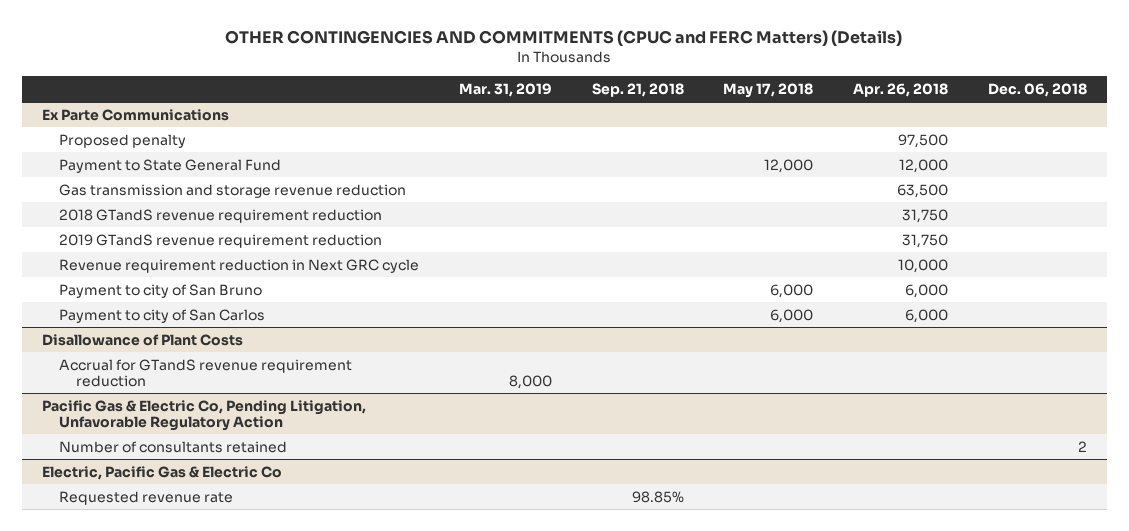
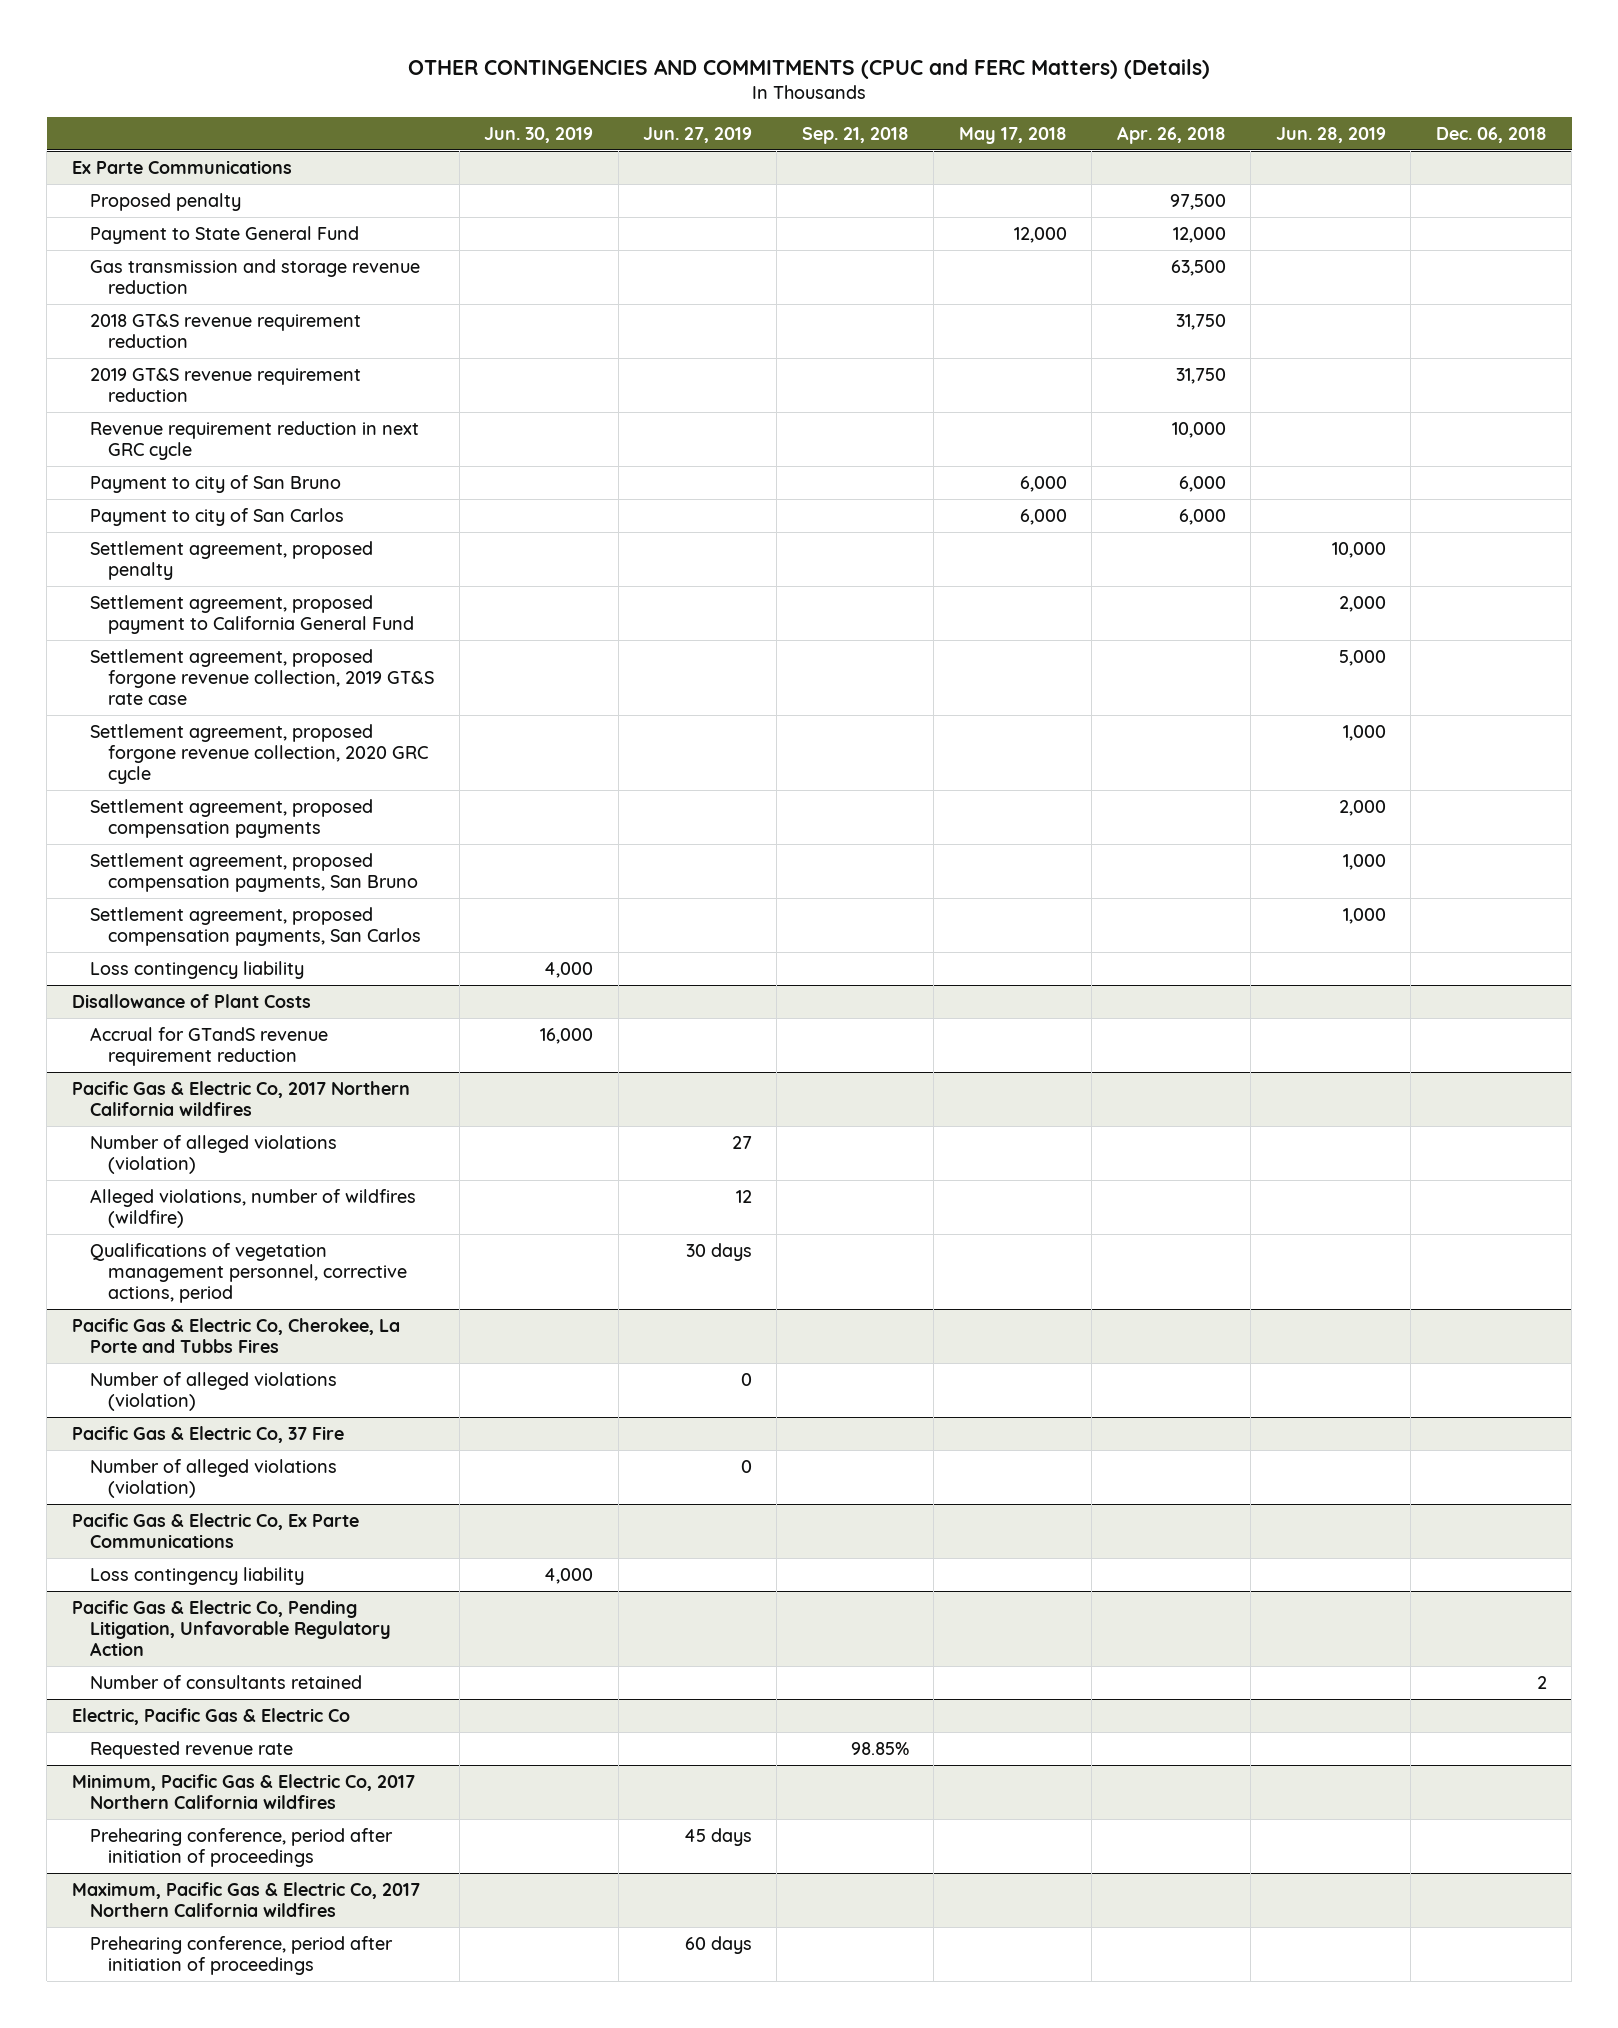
- | Mar. 31, 2019 | Sep. 21, 2018 | May 17, 2018 | Apr. 26, 2018 | Dec. 06, 2018
+ | Jun. 30, 2019 | Jun. 27, 2019 | Sep. 21, 2018 | May 17, 2018 | Apr. 26, 2018 | Jun. 28, 2019 | Dec. 06, 2018
@ Ex Parte Communications
- 2018 GTandS revenue requirement reduction | | | | 31,750 |
- 2019 GTandS revenue requirement reduction | | | | 31,750 |
- Revenue requirement reduction in Next GRC cycle | | | | 10,000 |
+ 2018 GT&S revenue requirement reduction | | | | | 31,750 | |
+ 2019 GT&S revenue requirement reduction | | | | | 31,750 | |
+ Revenue requirement reduction in next GRC cycle | | | | | 10,000 | |
+ Settlement agreement, proposed penalty | | | | | | 10,000 |
+ Settlement agreement, proposed payment to California General Fund | | | | | | 2,000 |
+ Settlement agreement, proposed forgone revenue collection, 2019 GT&S rate case | | | | | | 5,000 |
+ Settlement agreement, proposed forgone revenue collection, 2020 GRC cycle | | | | | | 1,000 |
+ Settlement agreement, proposed compensation payments | | | | | | 2,000 |
+ Settlement agreement, proposed compensation payments, San Bruno | | | | | | 1,000 |
+ Settlement agreement, proposed compensation payments, San Carlos | | | | | | 1,000 |
+ Loss contingency liability | 4,000 | | | | | |
+ Pacific Gas & Electric Co, 2017 Northern California wildfires
+ Number of alleged violations (violation) | | 27 | | | | |
+ Alleged violations, number of wildfires (wildfire) | | 12 | | | | |
+ Qualifications of vegetation management personnel, corrective actions, period | | 30 days | | | | |
+ Pacific Gas & Electric Co, Cherokee, La Porte and Tubbs Fires
+ Number of alleged violations (violation) | | 0 | | | | |
+ Pacific Gas & Electric Co, 37 Fire
+ Number of alleged violations (violation) | | 0 | | | | |
+ Pacific Gas & Electric Co, Ex Parte Communications
+ Loss contingency liability | 4,000 | | | | | |
+ Minimum, Pacific Gas & Electric Co, 2017 Northern California wildfires
+ Prehearing conference, period after initiation of proceedings | | 45 days | | | | |
+ Maximum, Pacific Gas & Electric Co, 2017 Northern California wildfires
+ Prehearing conference, period after initiation of proceedings | | 60 days | | | | |

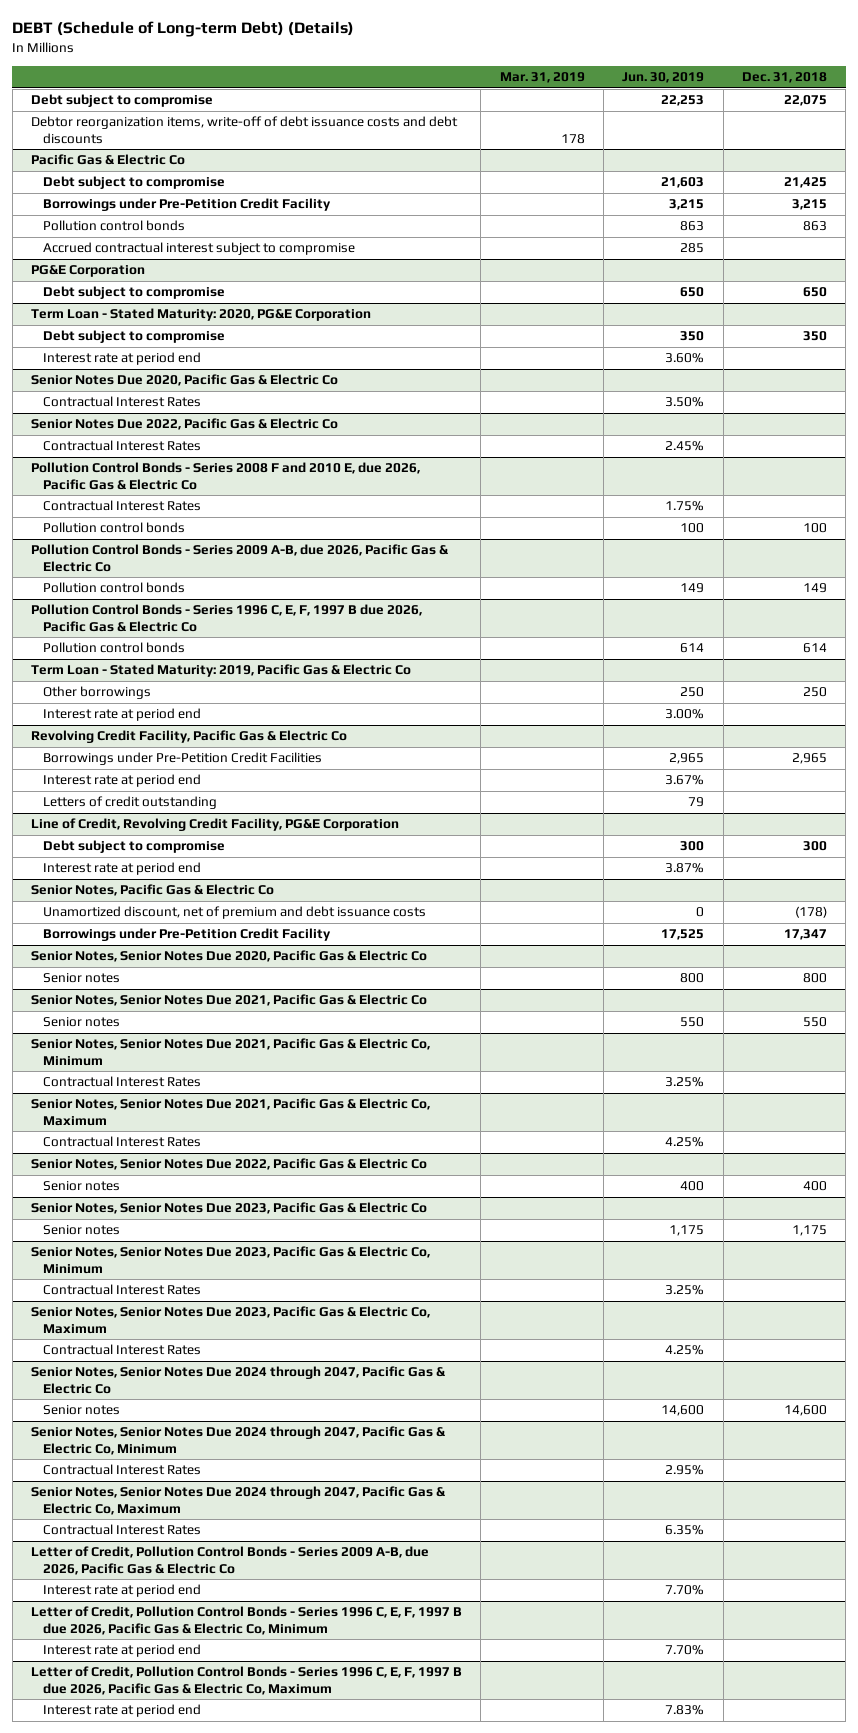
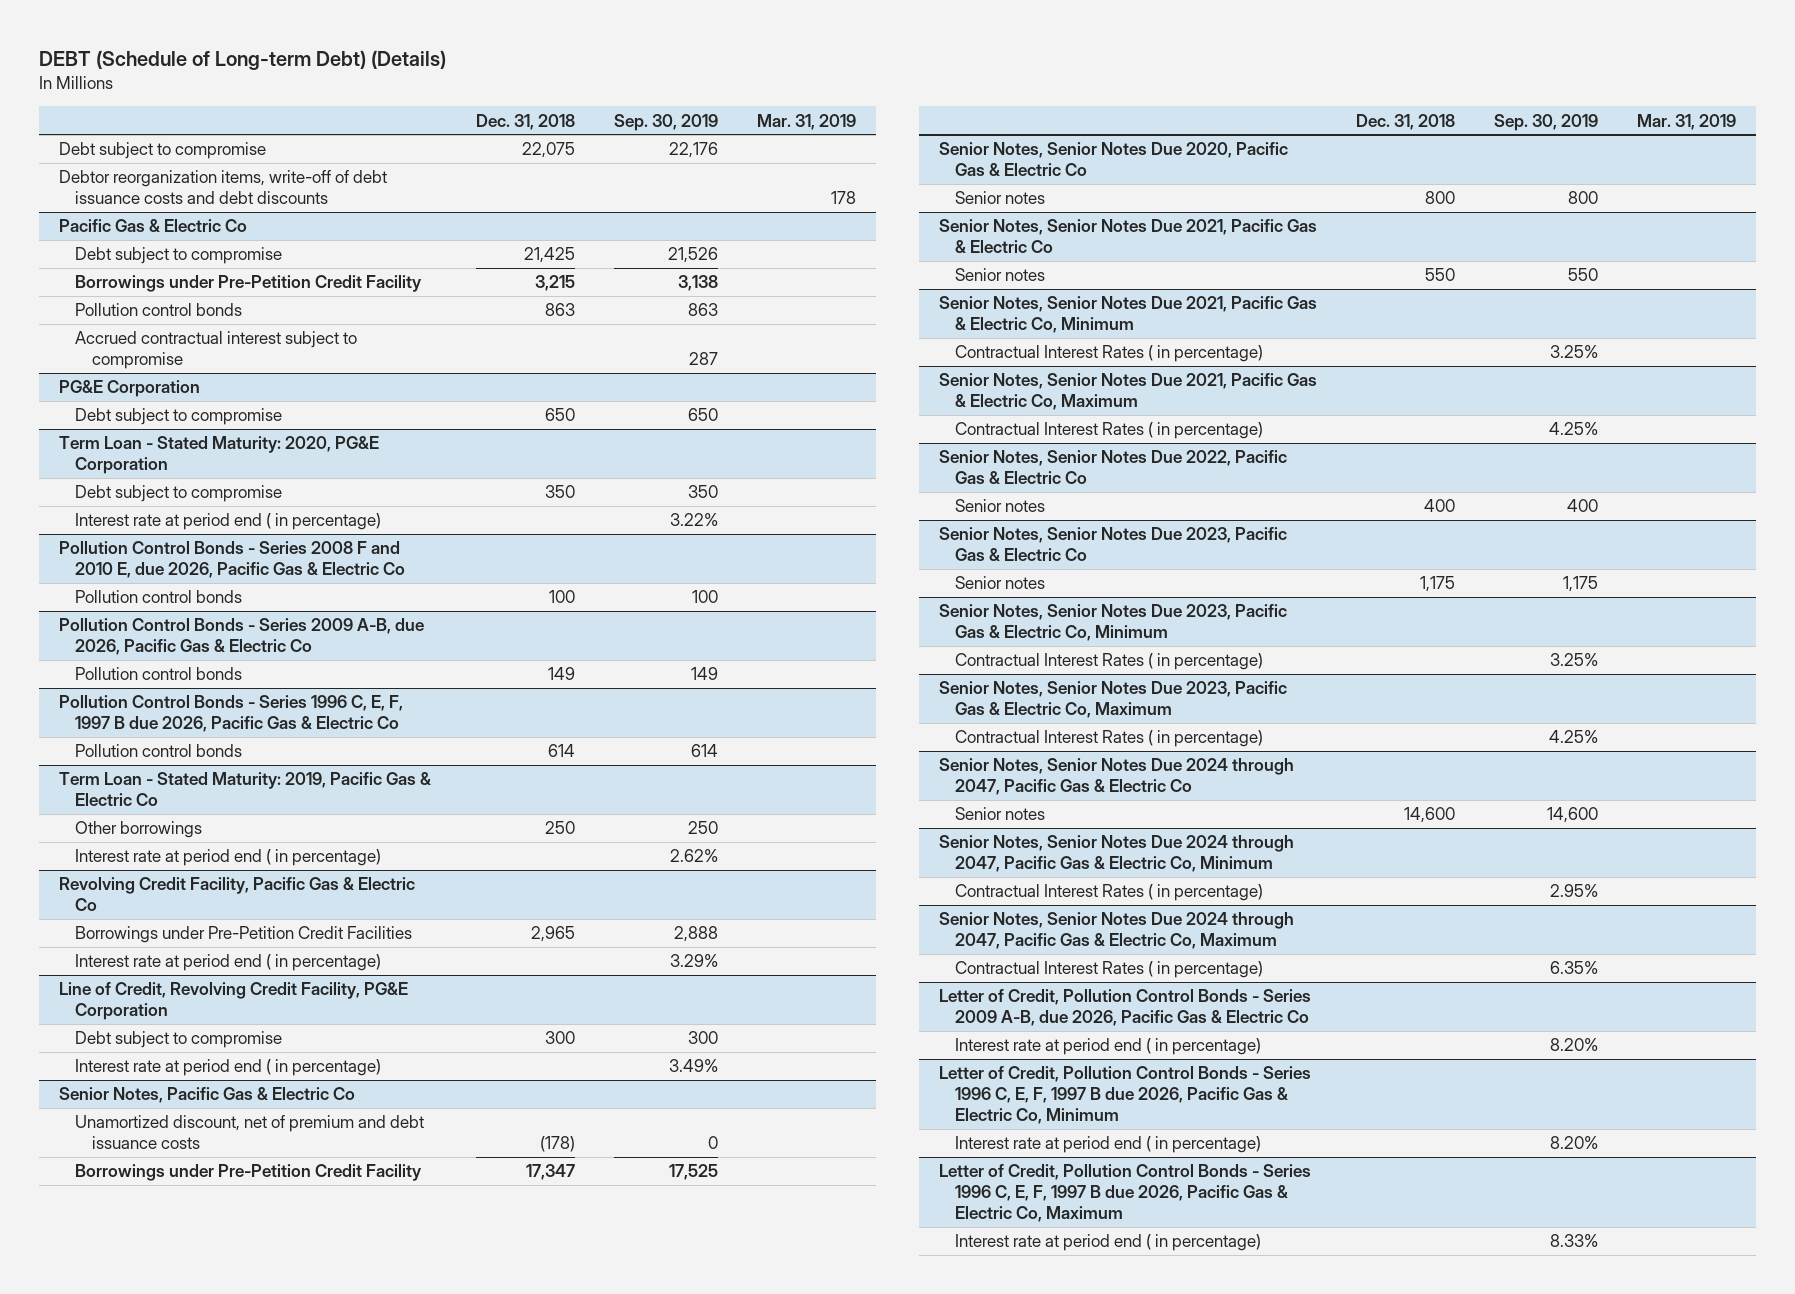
- | Mar. 31, 2019 | Jun. 30, 2019 | Dec. 31, 2018
+ | Dec. 31, 2018 | Sep. 30, 2019 | Mar. 31, 2019
@ Term Loan - Stated Maturity: 2020, PG&E Corporation
- Interest rate at period end | | 3.60% |
- Senior Notes Due 2020, Pacific Gas & Electric Co
- Contractual Interest Rates | | 3.50% |
- Senior Notes Due 2022, Pacific Gas & Electric Co
- Contractual Interest Rates | | 2.45% |
@ Term Loan - Stated Maturity: 2020, PG&E Corporation
+ Interest rate at period end ( in percentage) | | 3.22% |
@ Pollution Control Bonds - Series 2008 F and 2010 E, due 2026, Pacific Gas & Electric Co
- Contractual Interest Rates | | 1.75% |
@ Term Loan - Stated Maturity: 2019, Pacific Gas & Electric Co
- Interest rate at period end | | 3.00% |
+ Interest rate at period end ( in percentage) | | 2.62% |
@ Revolving Credit Facility, Pacific Gas & Electric Co
- Interest rate at period end | | 3.67% |
- Letters of credit outstanding | | 79 |
+ Interest rate at period end ( in percentage) | | 3.29% |
@ Line of Credit, Revolving Credit Facility, PG&E Corporation
- Interest rate at period end | | 3.87% |
+ Interest rate at period end ( in percentage) | | 3.49% |
@ Senior Notes, Senior Notes Due 2021, Pacific Gas & Electric Co, Minimum
- Contractual Interest Rates | | 3.25% |
+ Contractual Interest Rates ( in percentage) | | 3.25% |
@ Senior Notes, Senior Notes Due 2021, Pacific Gas & Electric Co, Maximum
- Contractual Interest Rates | | 4.25% |
+ Contractual Interest Rates ( in percentage) | | 4.25% |
@ Senior Notes, Senior Notes Due 2023, Pacific Gas & Electric Co, Minimum
- Contractual Interest Rates | | 3.25% |
+ Contractual Interest Rates ( in percentage) | | 3.25% |
@ Senior Notes, Senior Notes Due 2023, Pacific Gas & Electric Co, Maximum
- Contractual Interest Rates | | 4.25% |
+ Contractual Interest Rates ( in percentage) | | 4.25% |
@ Senior Notes, Senior Notes Due 2024 through 2047, Pacific Gas & Electric Co, Minimum
- Contractual Interest Rates | | 2.95% |
+ Contractual Interest Rates ( in percentage) | | 2.95% |
@ Senior Notes, Senior Notes Due 2024 through 2047, Pacific Gas & Electric Co, Maximum
- Contractual Interest Rates | | 6.35% |
+ Contractual Interest Rates ( in percentage) | | 6.35% |
@ Letter of Credit, Pollution Control Bonds - Series 2009 A-B, due 2026, Pacific Gas & Electric Co
- Interest rate at period end | | 7.70% |
+ Interest rate at period end ( in percentage) | | 8.20% |
@ Letter of Credit, Pollution Control Bonds - Series 1996 C, E, F, 1997 B due 2026, Pacific Gas & Electric Co, Minimum
- Interest rate at period end | | 7.70% |
+ Interest rate at period end ( in percentage) | | 8.20% |
@ Letter of Credit, Pollution Control Bonds - Series 1996 C, E, F, 1997 B due 2026, Pacific Gas & Electric Co, Maximum
- Interest rate at period end | | 7.83% |
+ Interest rate at period end ( in percentage) | | 8.33% |

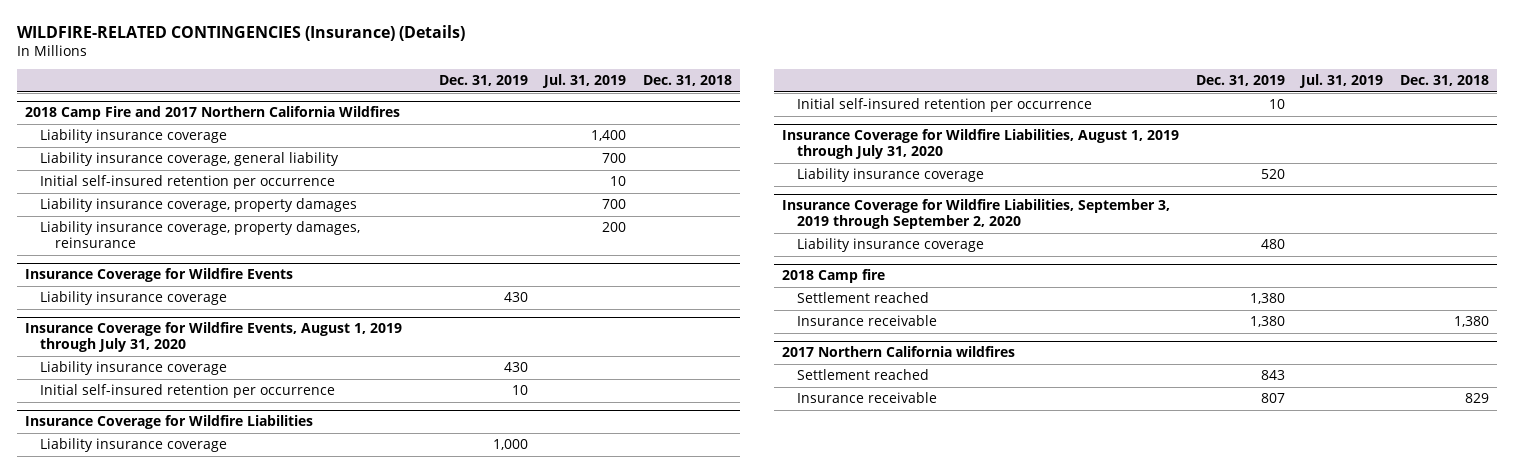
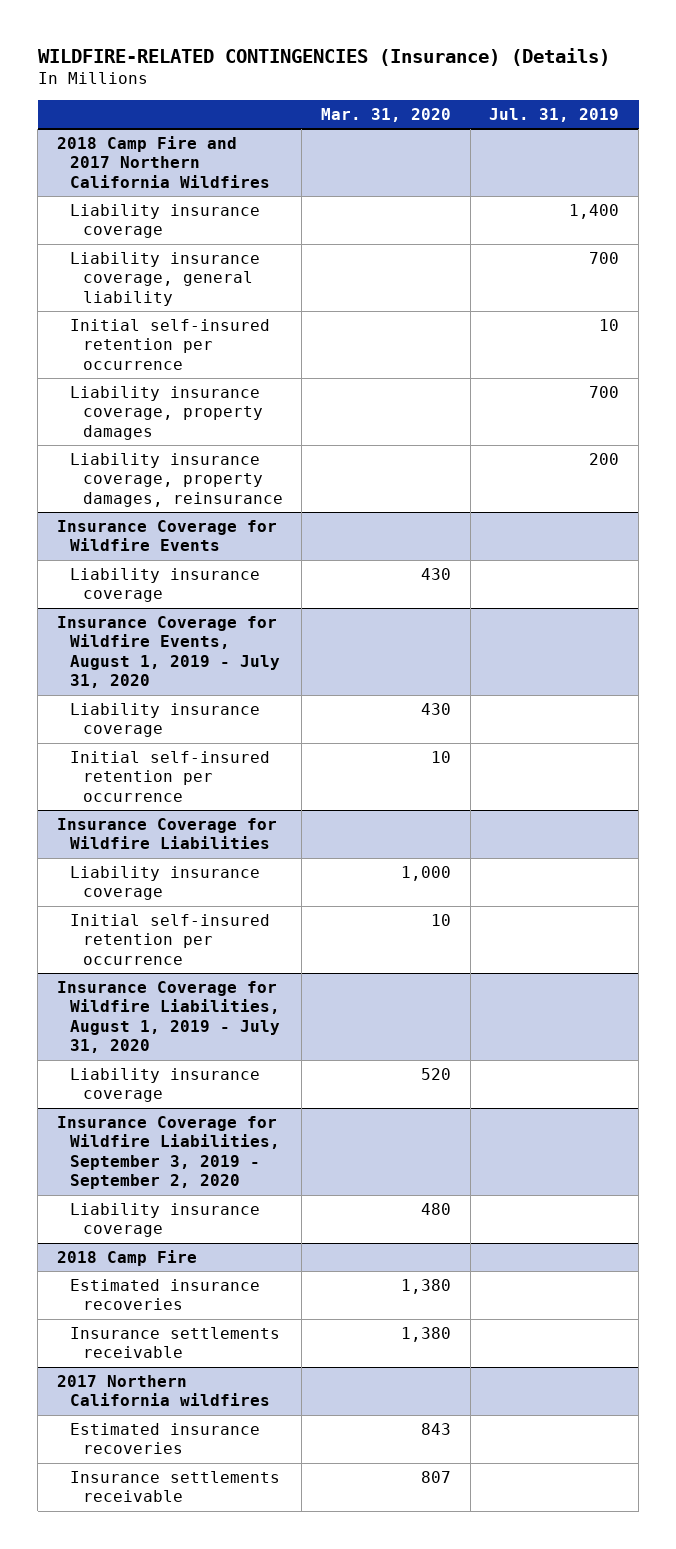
- | Dec. 31, 2019 | Jul. 31, 2019 | Dec. 31, 2018
+ | Mar. 31, 2020 | Jul. 31, 2019
- Insurance Coverage for Wildfire Events, August 1, 2019 through July 31, 2020
+ Insurance Coverage for Wildfire Events, August 1, 2019 - July 31, 2020
- Insurance Coverage for Wildfire Liabilities, August 1, 2019 through July 31, 2020
+ Insurance Coverage for Wildfire Liabilities, August 1, 2019 - July 31, 2020
- Insurance Coverage for Wildfire Liabilities, September 3, 2019 through September 2, 2020
+ Insurance Coverage for Wildfire Liabilities, September 3, 2019 - September 2, 2020
- 2018 Camp fire
- Settlement reached | 1,380 | |
- Insurance receivable | 1,380 | | 1,380
+ 2018 Camp Fire
+ Estimated insurance recoveries | 1,380 |
+ Insurance settlements receivable | 1,380 |
@ 2017 Northern California wildfires
- Settlement reached | 843 | |
- Insurance receivable | 807 | | 829
+ Estimated insurance recoveries | 843 |
+ Insurance settlements receivable | 807 |

